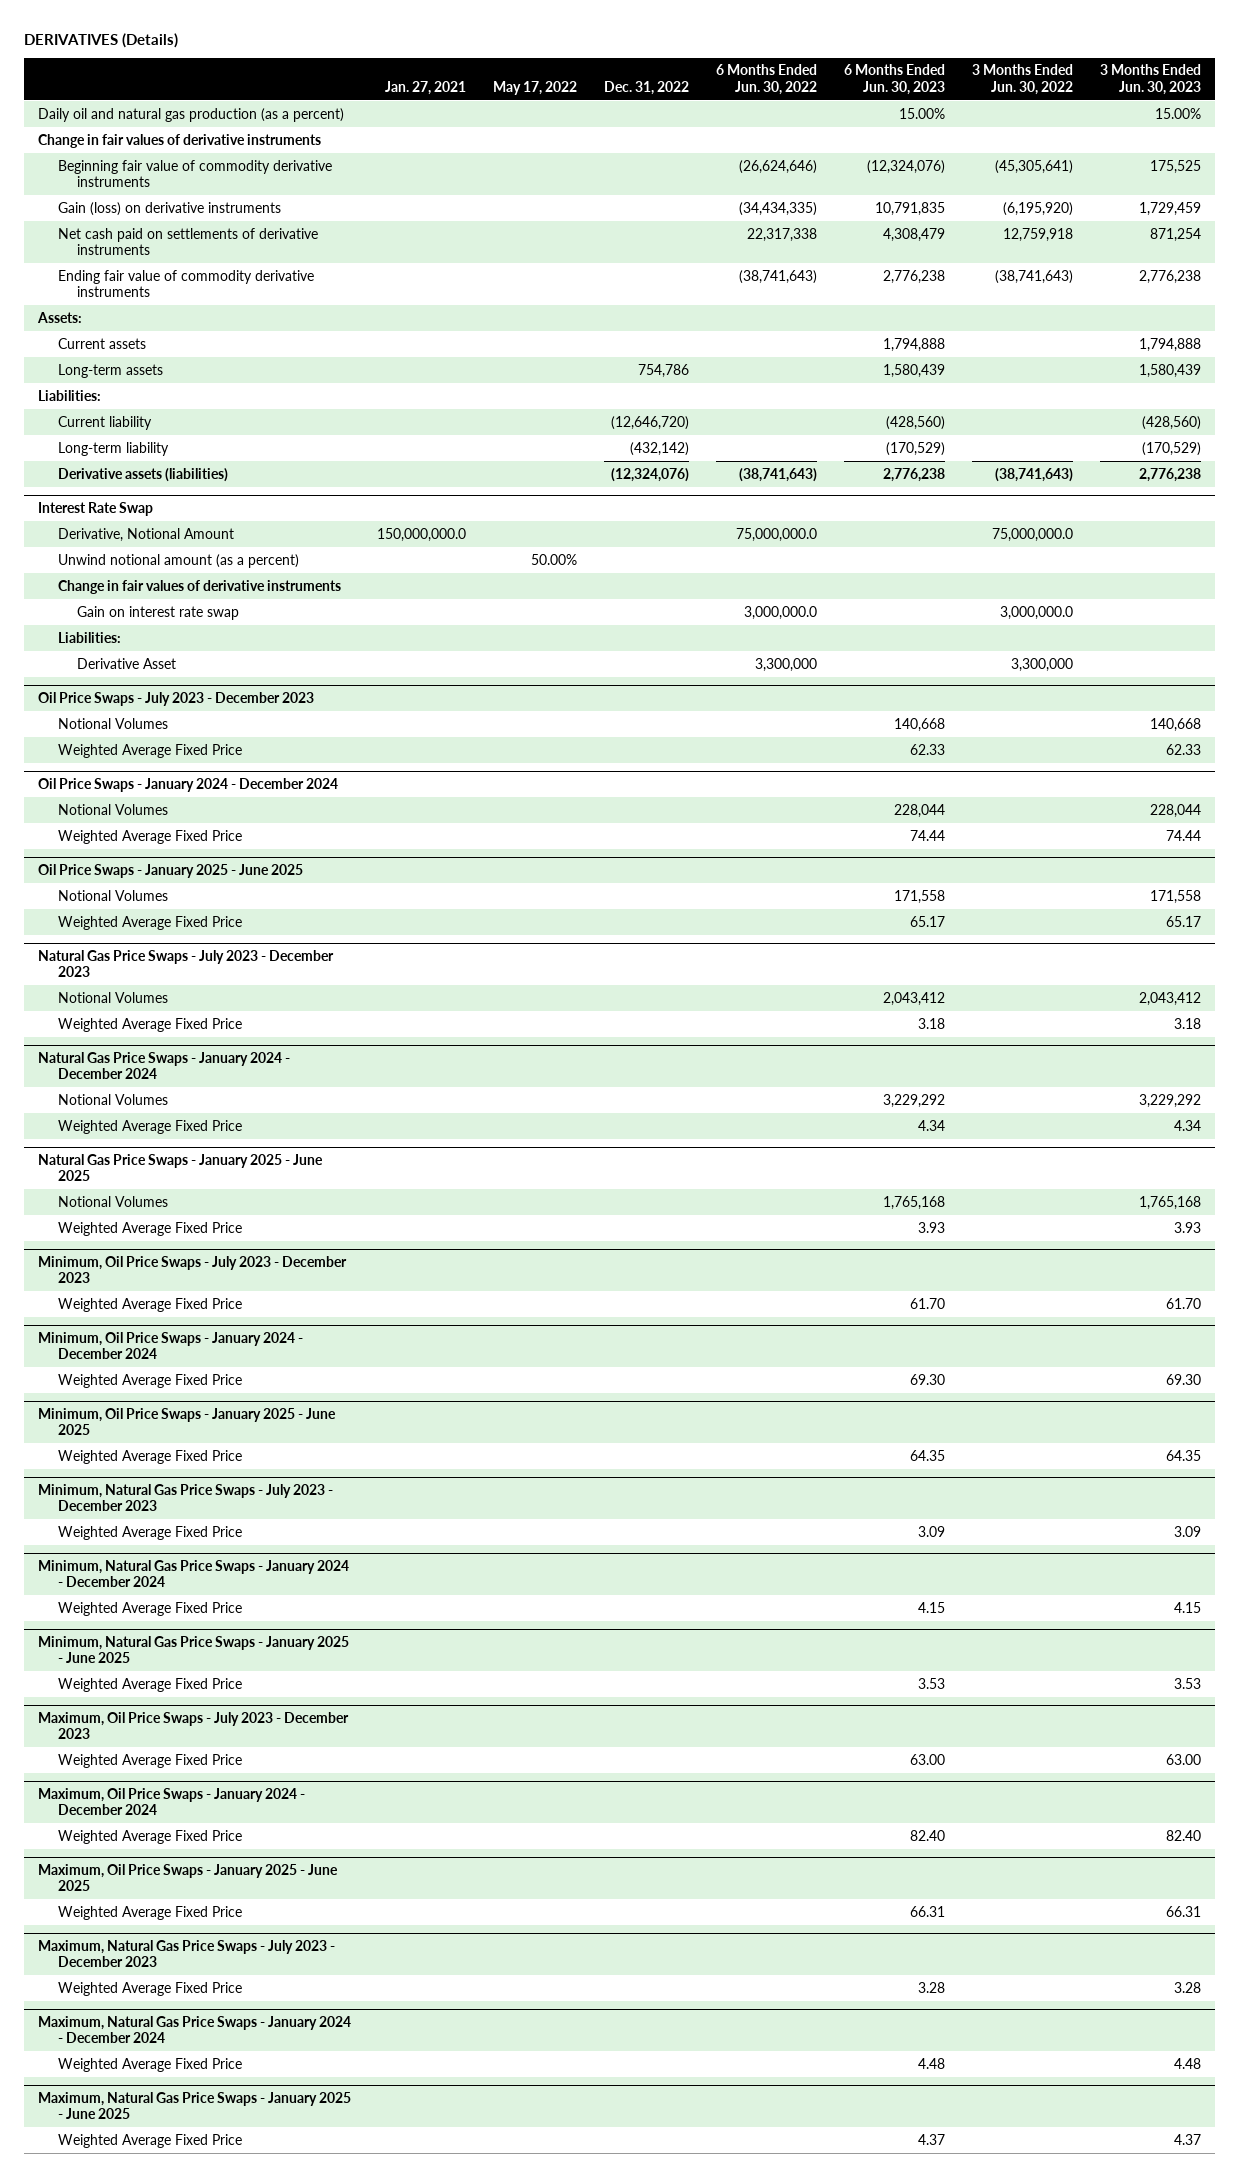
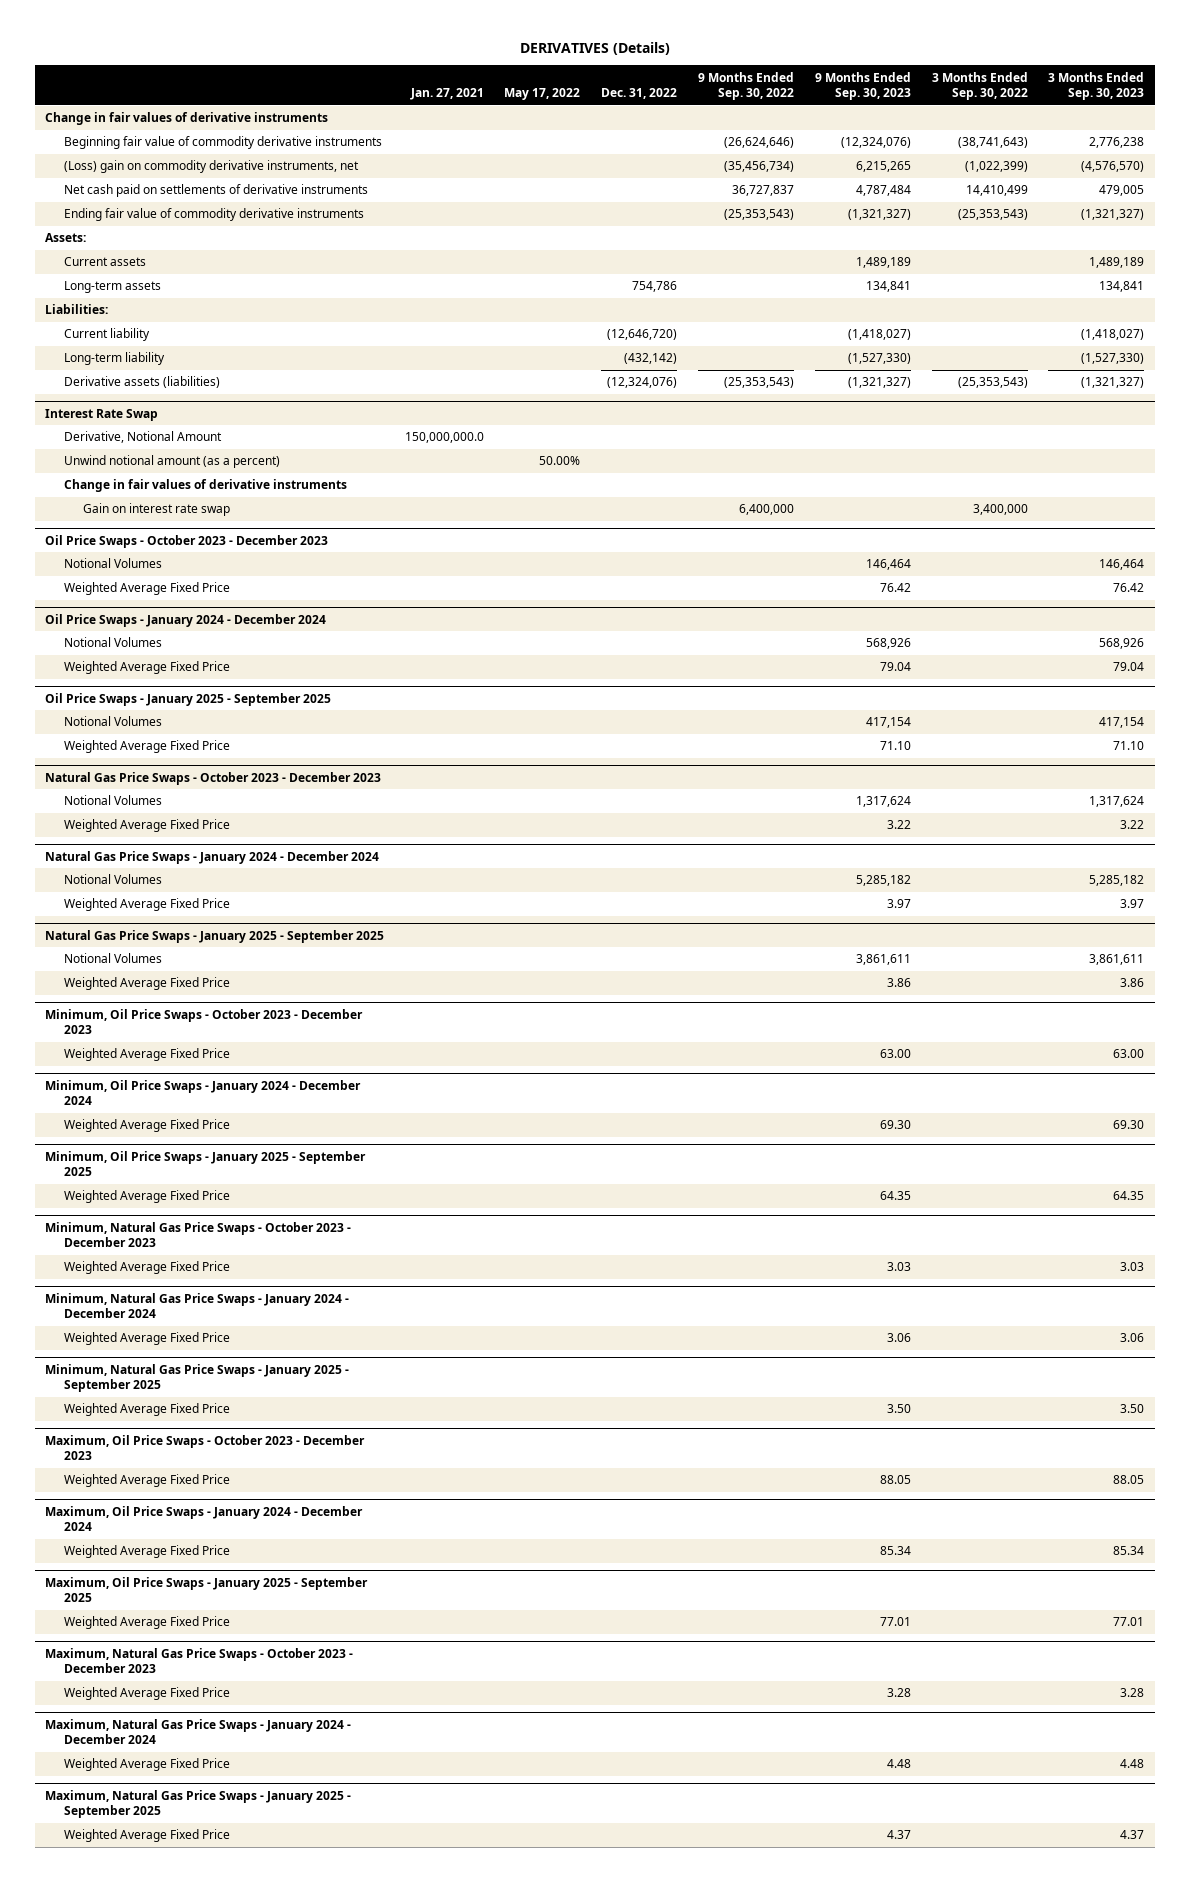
- | Jan. 27, 2021 | May 17, 2022 | Dec. 31, 2022 | 6 Months Ended Jun. 30, 2022 | 6 Months Ended Jun. 30, 2023 | 3 Months Ended Jun. 30, 2022 | 3 Months Ended Jun. 30, 2023
+ | Jan. 27, 2021 | May 17, 2022 | Dec. 31, 2022 | 9 Months Ended Sep. 30, 2022 | 9 Months Ended Sep. 30, 2023 | 3 Months Ended Sep. 30, 2022 | 3 Months Ended Sep. 30, 2023
- Daily oil and natural gas production (as a percent) | | | | | 15.00% | | 15.00%
- Gain (loss) on derivative instruments | | | | (34,434,335) | 10,791,835 | (6,195,920) | 1,729,459
+ (Loss) gain on commodity derivative instruments, net | | | | (35,456,734) | 6,215,265 | (1,022,399) | (4,576,570)
@ Interest Rate Swap
- Liabilities:
- Derivative Asset | | | | 3,300,000 | | 3,300,000 |
- Oil Price Swaps - July 2023 - December 2023
+ Oil Price Swaps - October 2023 - December 2023
- Oil Price Swaps - January 2025 - June 2025
+ Oil Price Swaps - January 2025 - September 2025
- Natural Gas Price Swaps - July 2023 - December 2023
+ Natural Gas Price Swaps - October 2023 - December 2023
- Natural Gas Price Swaps - January 2025 - June 2025
+ Natural Gas Price Swaps - January 2025 - September 2025
- Minimum, Oil Price Swaps - July 2023 - December 2023
+ Minimum, Oil Price Swaps - October 2023 - December 2023
- Minimum, Oil Price Swaps - January 2025 - June 2025
+ Minimum, Oil Price Swaps - January 2025 - September 2025
- Minimum, Natural Gas Price Swaps - July 2023 - December 2023
+ Minimum, Natural Gas Price Swaps - October 2023 - December 2023
- Minimum, Natural Gas Price Swaps - January 2025 - June 2025
+ Minimum, Natural Gas Price Swaps - January 2025 - September 2025
- Maximum, Oil Price Swaps - July 2023 - December 2023
+ Maximum, Oil Price Swaps - October 2023 - December 2023
- Maximum, Oil Price Swaps - January 2025 - June 2025
+ Maximum, Oil Price Swaps - January 2025 - September 2025
- Maximum, Natural Gas Price Swaps - July 2023 - December 2023
+ Maximum, Natural Gas Price Swaps - October 2023 - December 2023
- Maximum, Natural Gas Price Swaps - January 2025 - June 2025
+ Maximum, Natural Gas Price Swaps - January 2025 - September 2025

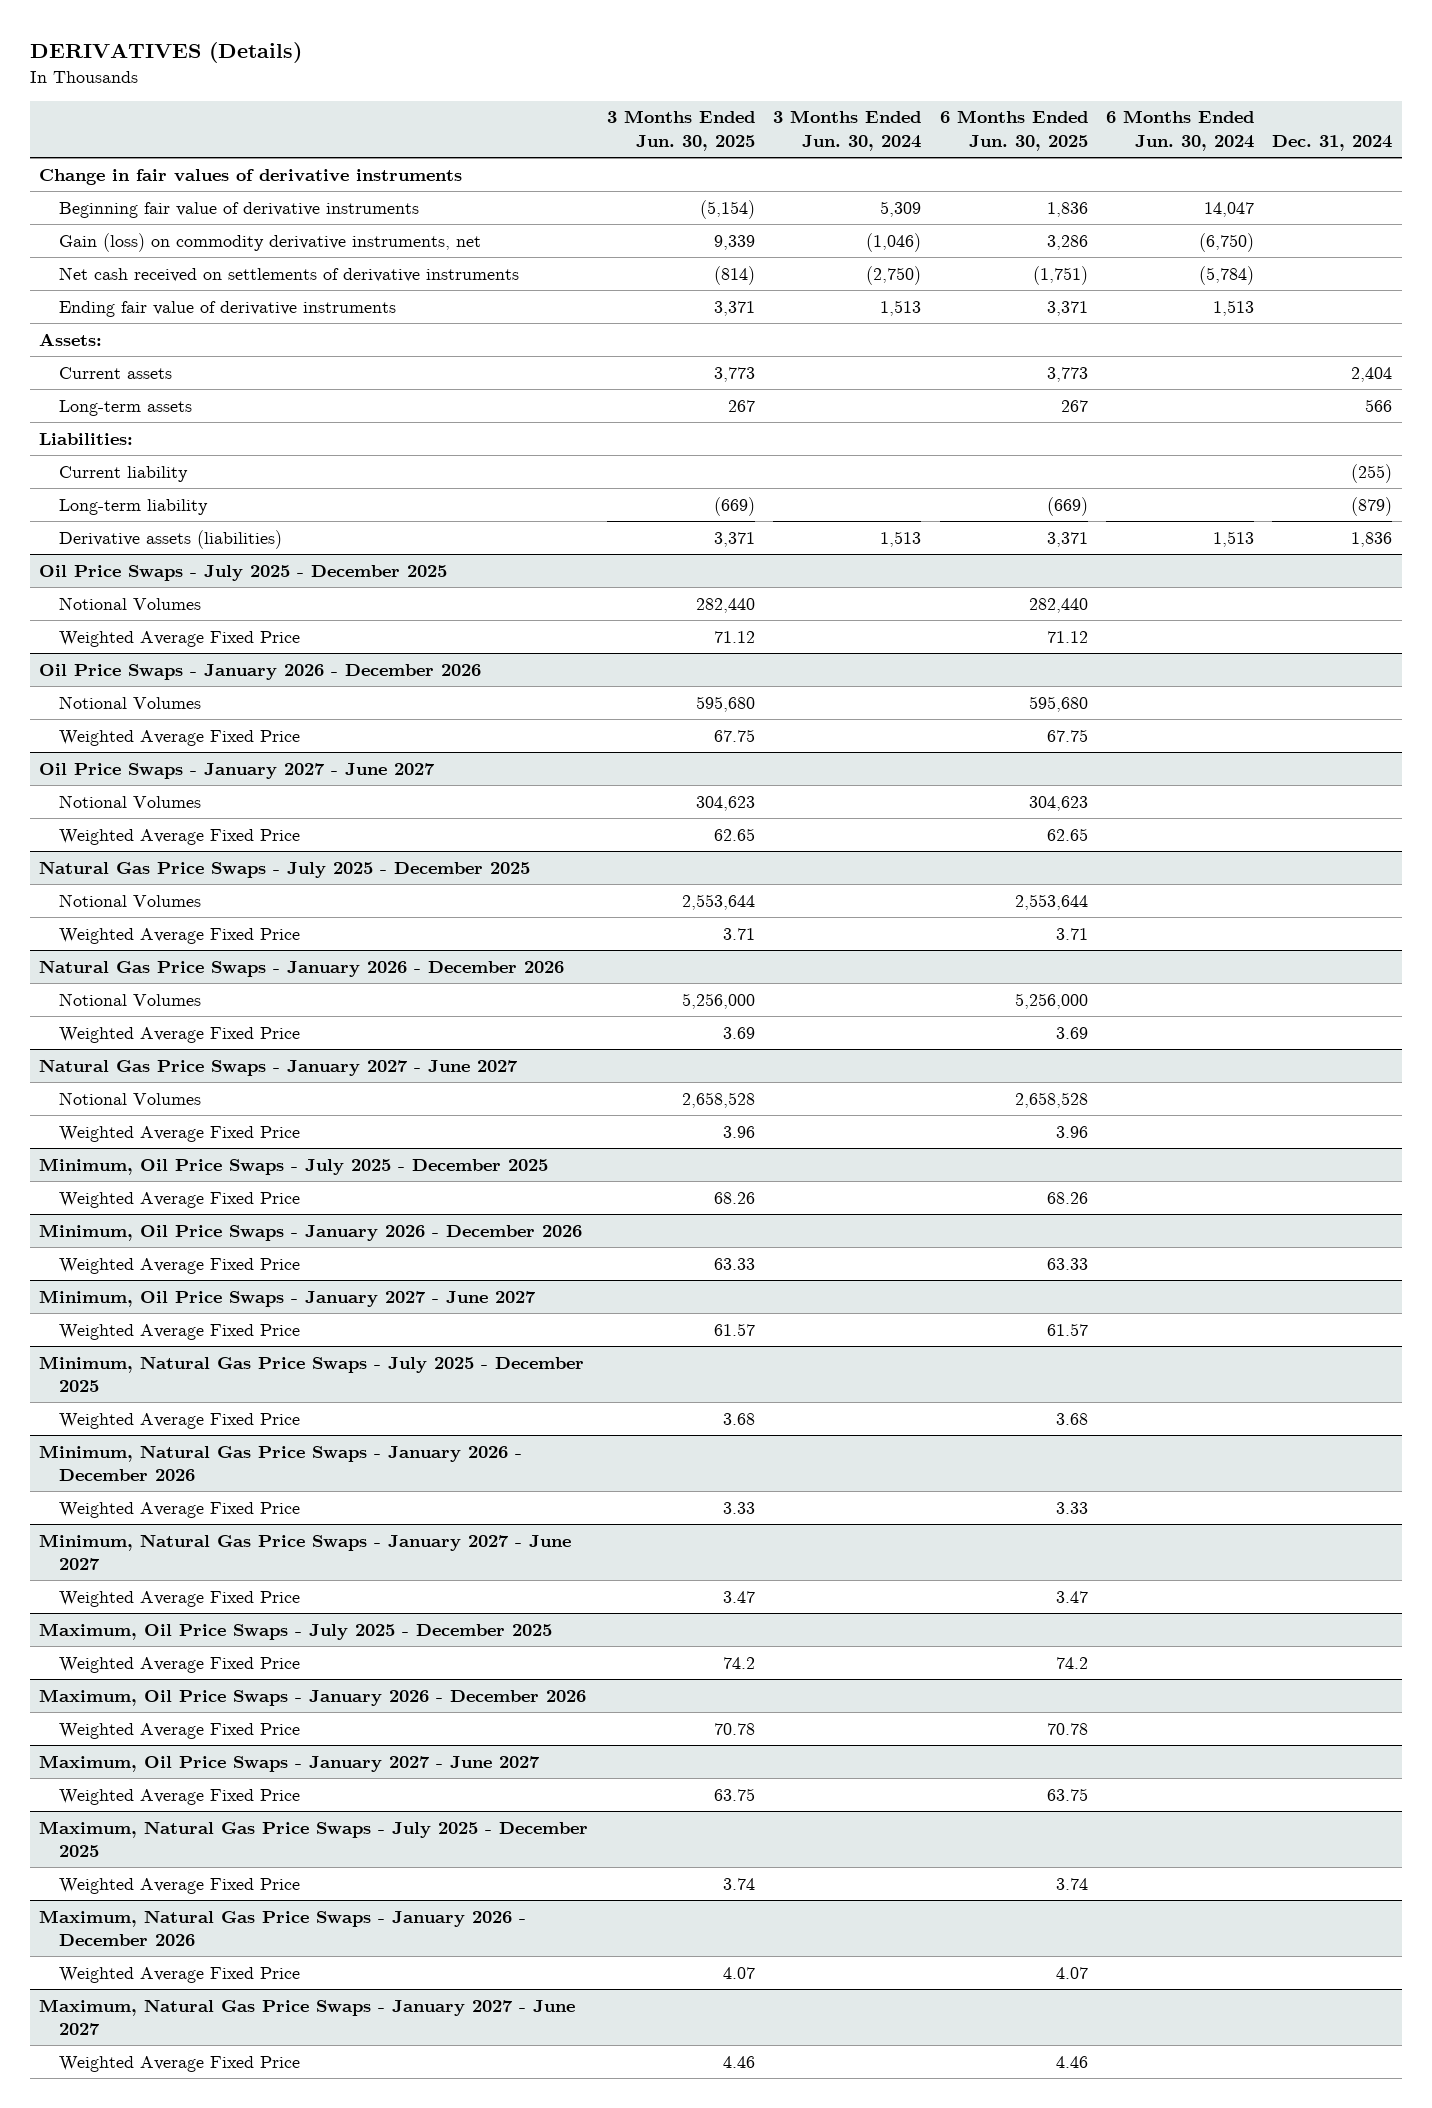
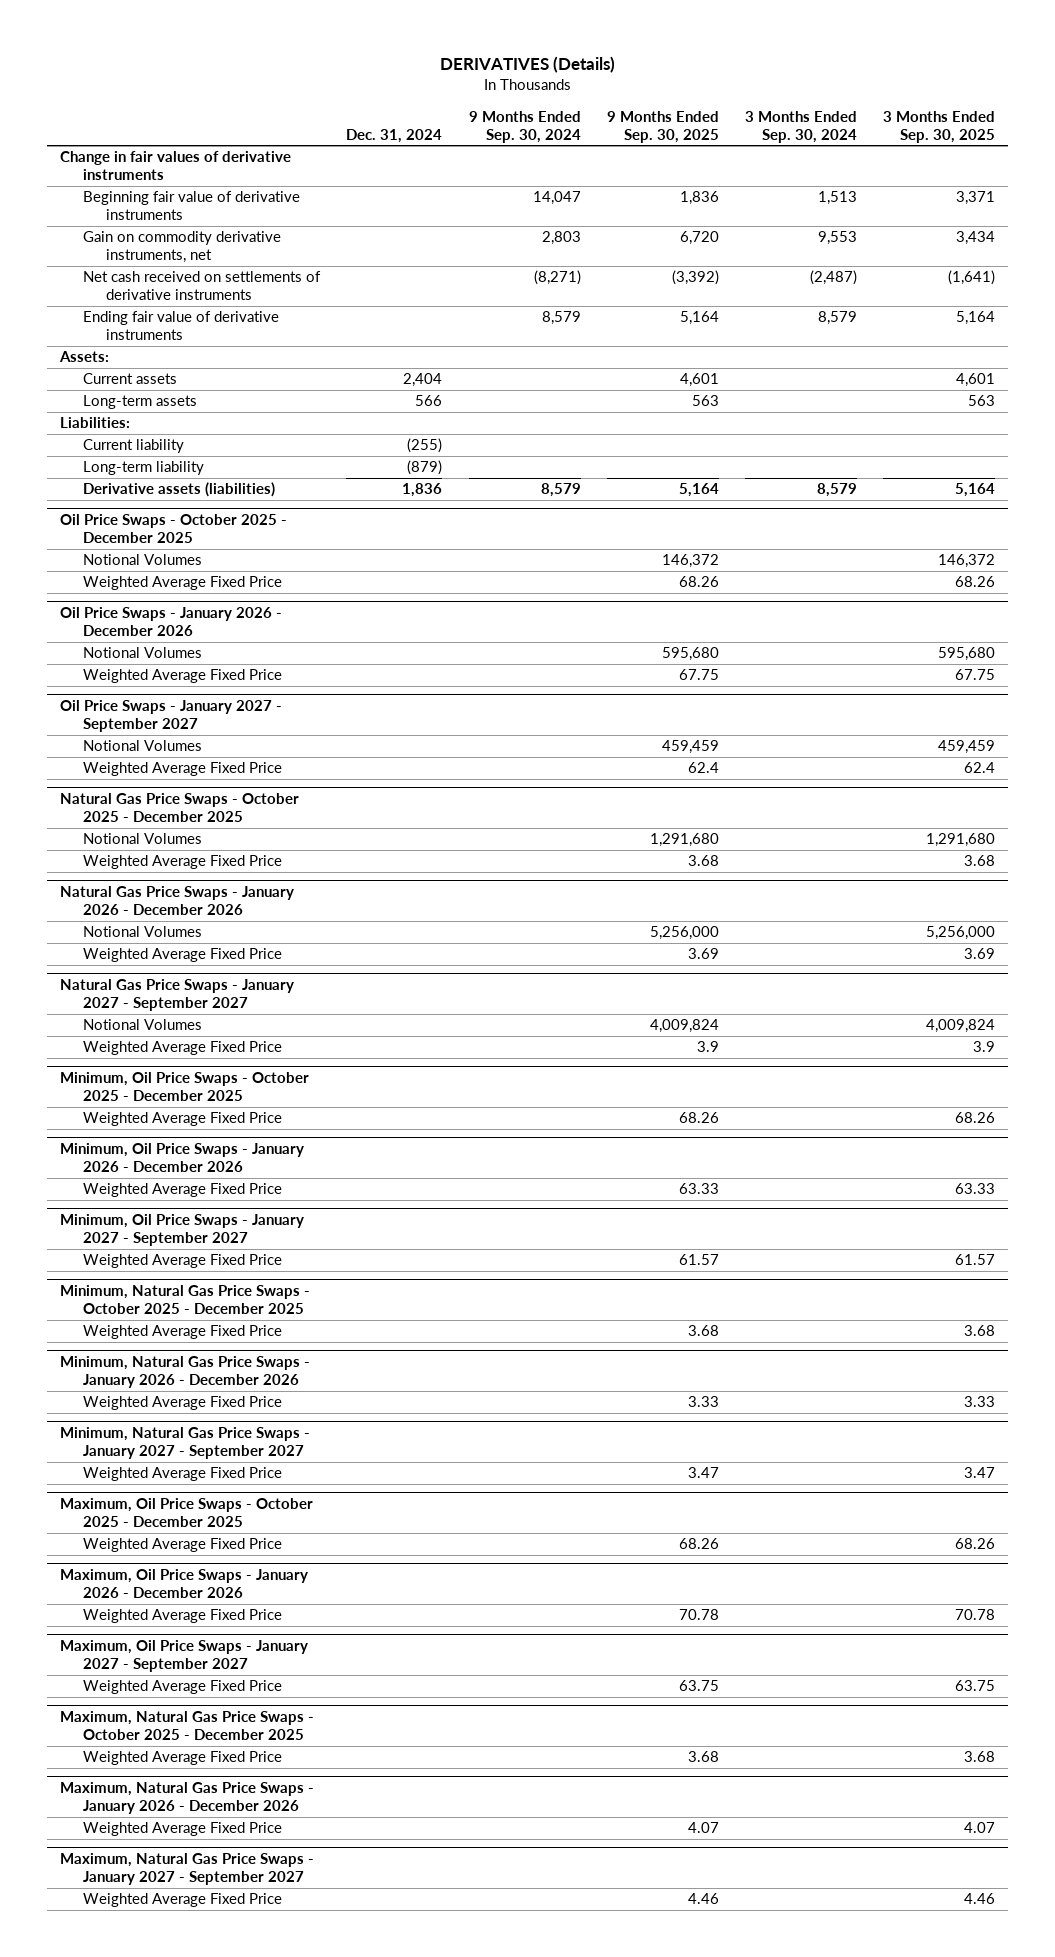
- | 3 Months Ended Jun. 30, 2025 | 3 Months Ended Jun. 30, 2024 | 6 Months Ended Jun. 30, 2025 | 6 Months Ended Jun. 30, 2024 | Dec. 31, 2024
+ | Dec. 31, 2024 | 9 Months Ended Sep. 30, 2024 | 9 Months Ended Sep. 30, 2025 | 3 Months Ended Sep. 30, 2024 | 3 Months Ended Sep. 30, 2025
- Gain (loss) on commodity derivative instruments, net | 9,339 | (1,046) | 3,286 | (6,750) |
+ Gain on commodity derivative instruments, net | | 2,803 | 6,720 | 9,553 | 3,434
- Oil Price Swaps - July 2025 - December 2025
+ Oil Price Swaps - October 2025 - December 2025
- Oil Price Swaps - January 2027 - June 2027
+ Oil Price Swaps - January 2027 - September 2027
- Natural Gas Price Swaps - July 2025 - December 2025
+ Natural Gas Price Swaps - October 2025 - December 2025
- Natural Gas Price Swaps - January 2027 - June 2027
+ Natural Gas Price Swaps - January 2027 - September 2027
- Minimum, Oil Price Swaps - July 2025 - December 2025
+ Minimum, Oil Price Swaps - October 2025 - December 2025
- Minimum, Oil Price Swaps - January 2027 - June 2027
+ Minimum, Oil Price Swaps - January 2027 - September 2027
- Minimum, Natural Gas Price Swaps - July 2025 - December 2025
+ Minimum, Natural Gas Price Swaps - October 2025 - December 2025
- Minimum, Natural Gas Price Swaps - January 2027 - June 2027
+ Minimum, Natural Gas Price Swaps - January 2027 - September 2027
- Maximum, Oil Price Swaps - July 2025 - December 2025
+ Maximum, Oil Price Swaps - October 2025 - December 2025
- Maximum, Oil Price Swaps - January 2027 - June 2027
+ Maximum, Oil Price Swaps - January 2027 - September 2027
- Maximum, Natural Gas Price Swaps - July 2025 - December 2025
+ Maximum, Natural Gas Price Swaps - October 2025 - December 2025
- Maximum, Natural Gas Price Swaps - January 2027 - June 2027
+ Maximum, Natural Gas Price Swaps - January 2027 - September 2027

